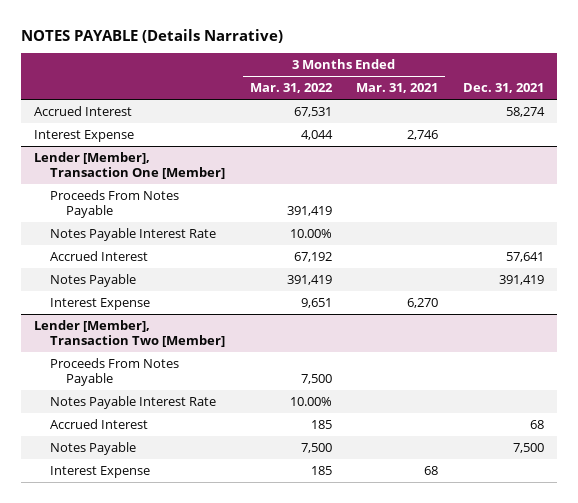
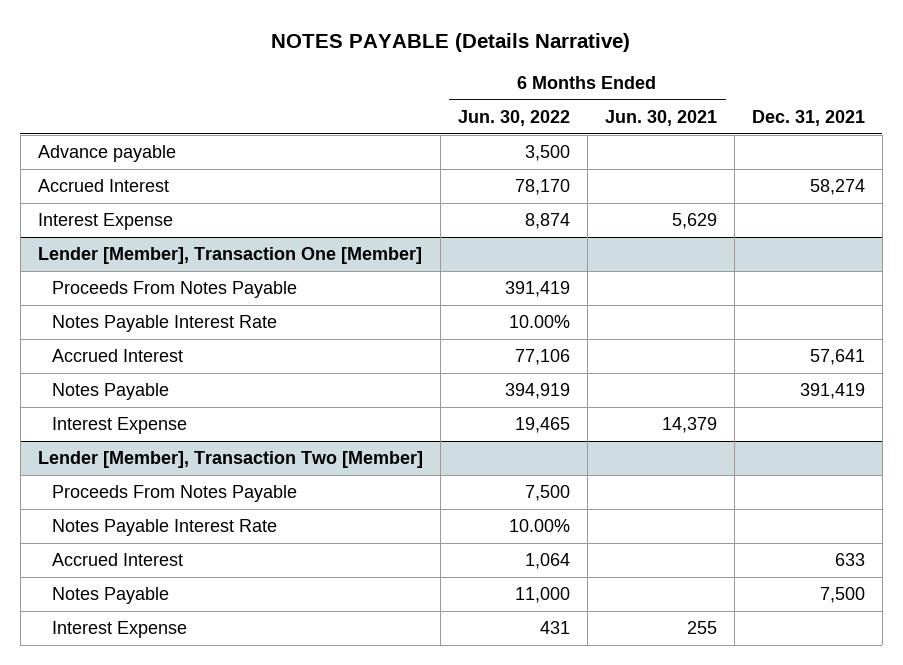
- | 3 Months Ended Mar. 31, 2022 | 3 Months Ended Mar. 31, 2021 | Dec. 31, 2021
+ | 6 Months Ended Jun. 30, 2022 | 6 Months Ended Jun. 30, 2021 | Dec. 31, 2021
+ Advance payable | 3,500 | |
@ Lender [Member], Transaction Two [Member]
- Accrued Interest | 185 | | 68
+ Accrued Interest | 1,064 | | 633

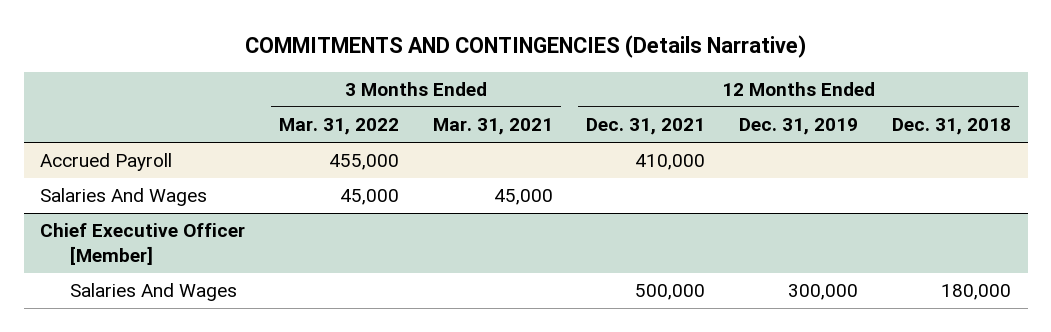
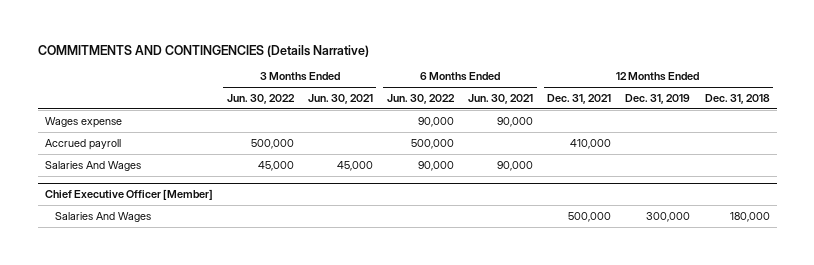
- | 3 Months Ended Mar. 31, 2022 | 3 Months Ended Mar. 31, 2021 | 12 Months Ended Dec. 31, 2021 | 12 Months Ended Dec. 31, 2019 | 12 Months Ended Dec. 31, 2018
+ | 3 Months Ended Jun. 30, 2022 | 3 Months Ended Jun. 30, 2021 | 6 Months Ended Jun. 30, 2022 | 6 Months Ended Jun. 30, 2021 | 12 Months Ended Dec. 31, 2021 | 12 Months Ended Dec. 31, 2019 | 12 Months Ended Dec. 31, 2018
- Accrued Payroll | 455,000 | | 410,000 | |
+ Wages expense | | | 90,000 | 90,000 | | |
+ Accrued payroll | 500,000 | | 500,000 | | 410,000 | |

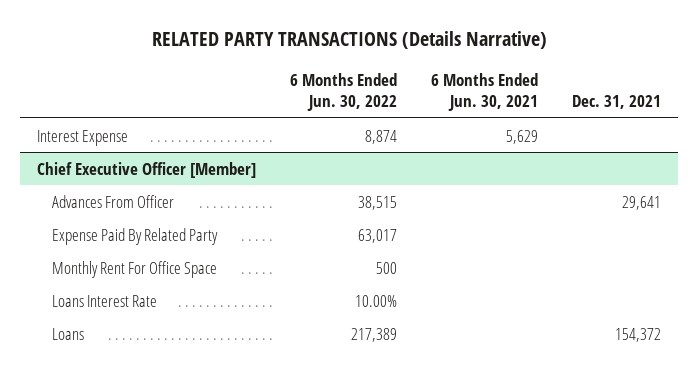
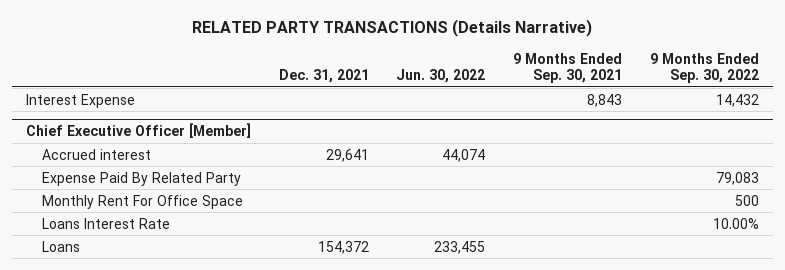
- | 6 Months Ended Jun. 30, 2022 | 6 Months Ended Jun. 30, 2021 | Dec. 31, 2021
+ | Dec. 31, 2021 | Jun. 30, 2022 | 9 Months Ended Sep. 30, 2021 | 9 Months Ended Sep. 30, 2022
@ Chief Executive Officer [Member]
- Advances From Officer | 38,515 | | 29,641
+ Accrued interest | 29,641 | 44,074 | |

